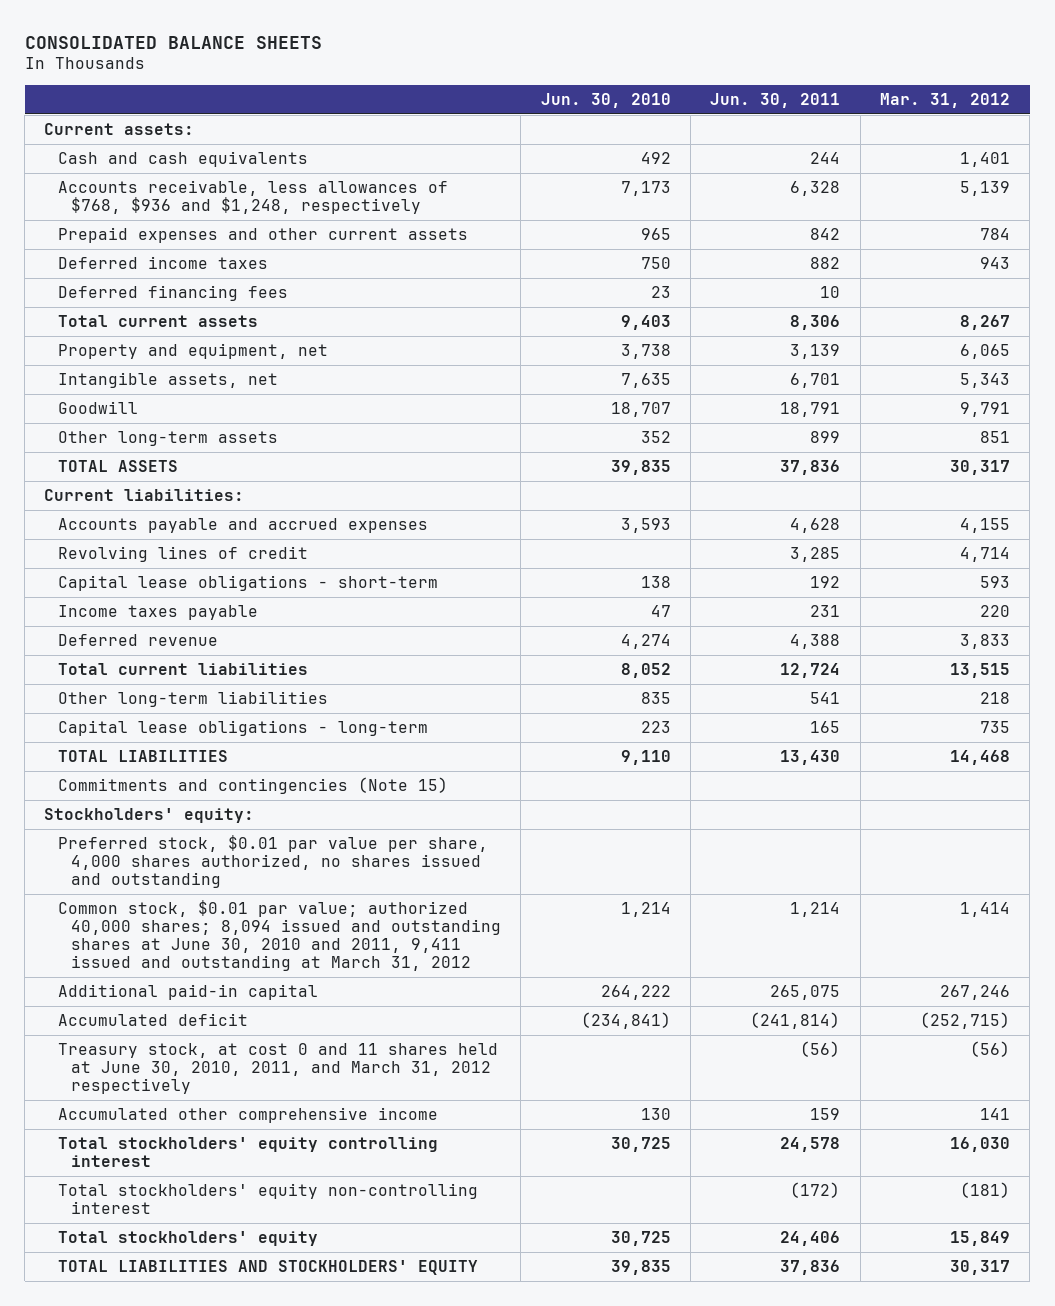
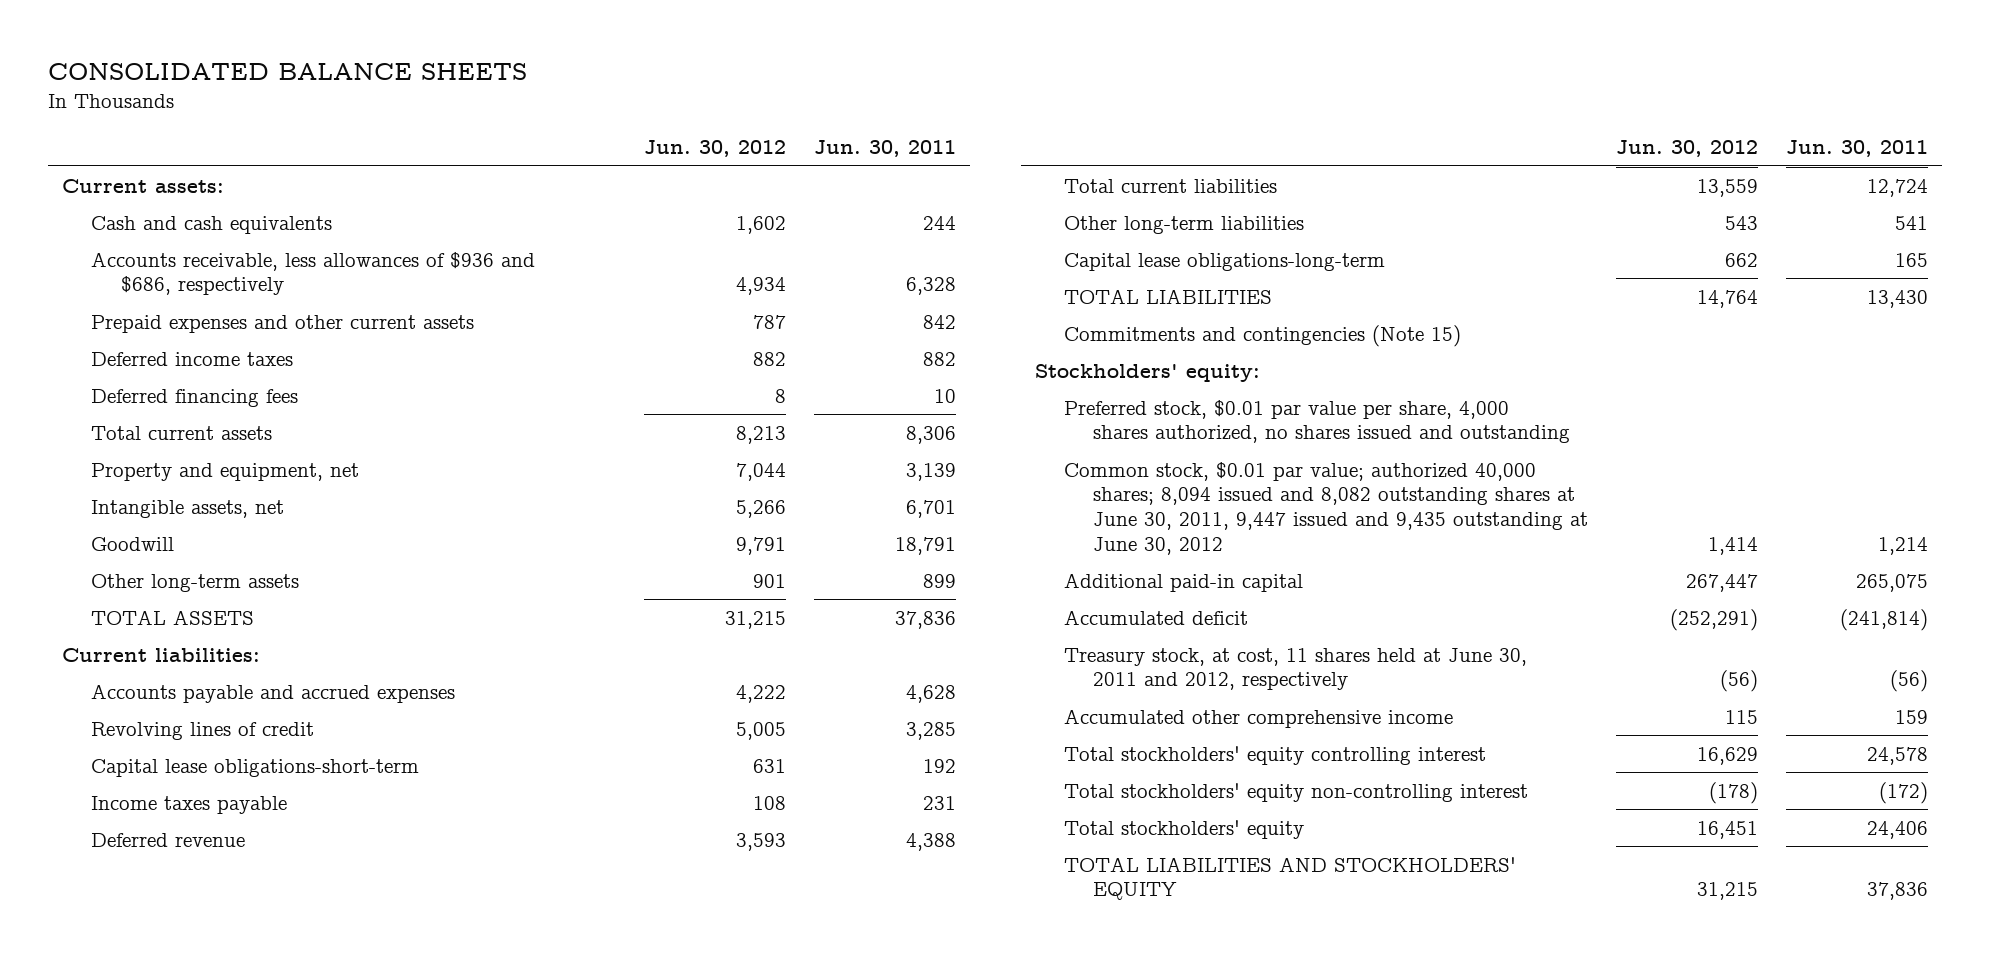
- | Jun. 30, 2010 | Jun. 30, 2011 | Mar. 31, 2012
+ | Jun. 30, 2012 | Jun. 30, 2011
- Accounts receivable, less allowances of $768, $936 and $1,248, respectively | 7,173 | 6,328 | 5,139
+ Accounts receivable, less allowances of $936 and $686, respectively | 4,934 | 6,328
- Capital lease obligations - short-term | 138 | 192 | 593
+ Capital lease obligations-short-term | 631 | 192
- Capital lease obligations - long-term | 223 | 165 | 735
+ Capital lease obligations-long-term | 662 | 165
- Common stock, $0.01 par value; authorized 40,000 shares; 8,094 issued and outstanding shares at June 30, 2010 and 2011, 9,411 issued and outstanding at March 31, 2012 | 1,214 | 1,214 | 1,414
+ Common stock, $0.01 par value; authorized 40,000 shares; 8,094 issued and 8,082 outstanding shares at June 30, 2011, 9,447 issued and 9,435 outstanding at June 30, 2012 | 1,414 | 1,214
- Treasury stock, at cost 0 and 11 shares held at June 30, 2010, 2011, and March 31, 2012 respectively | | (56) | (56)
+ Treasury stock, at cost, 11 shares held at June 30, 2011 and 2012, respectively | (56) | (56)

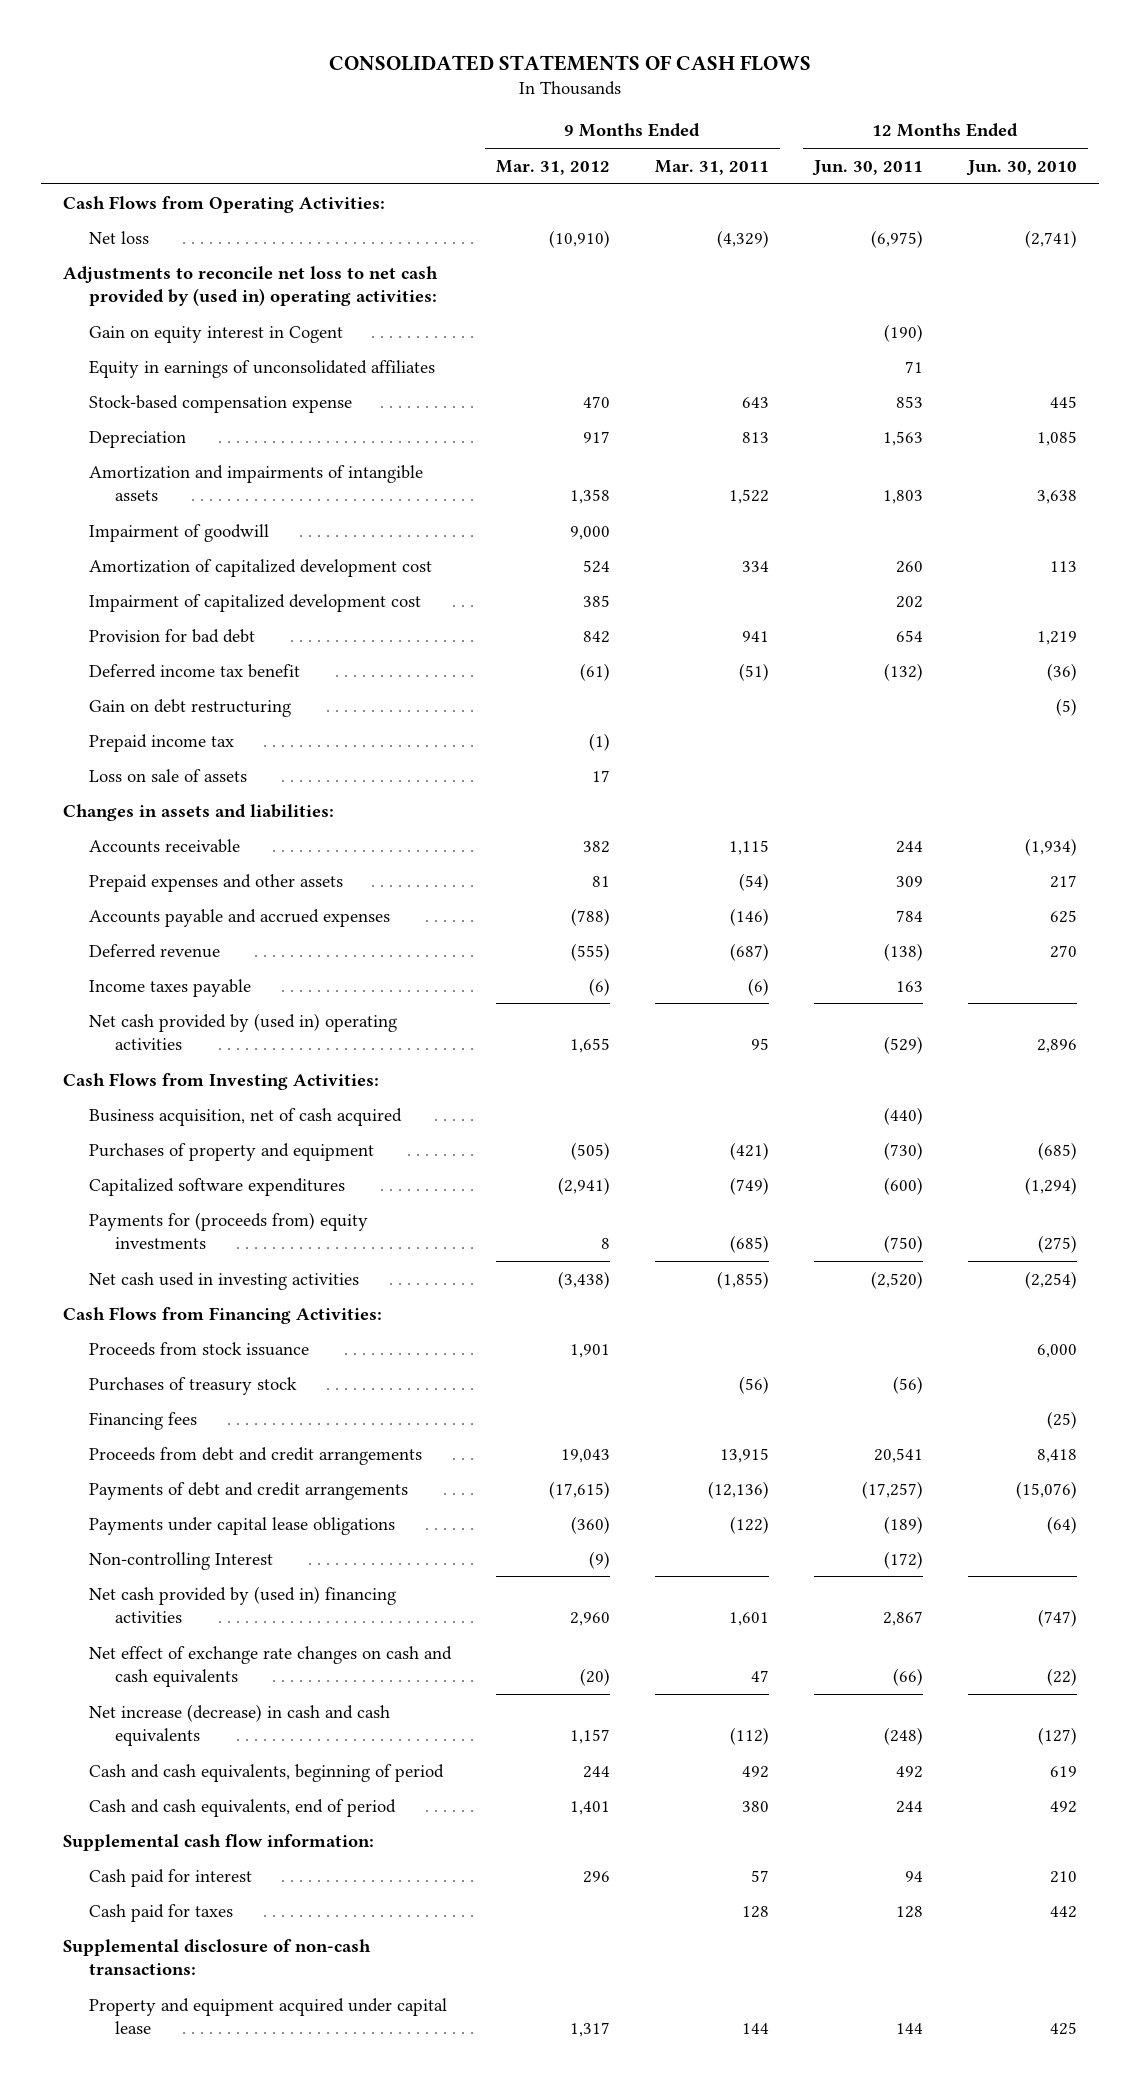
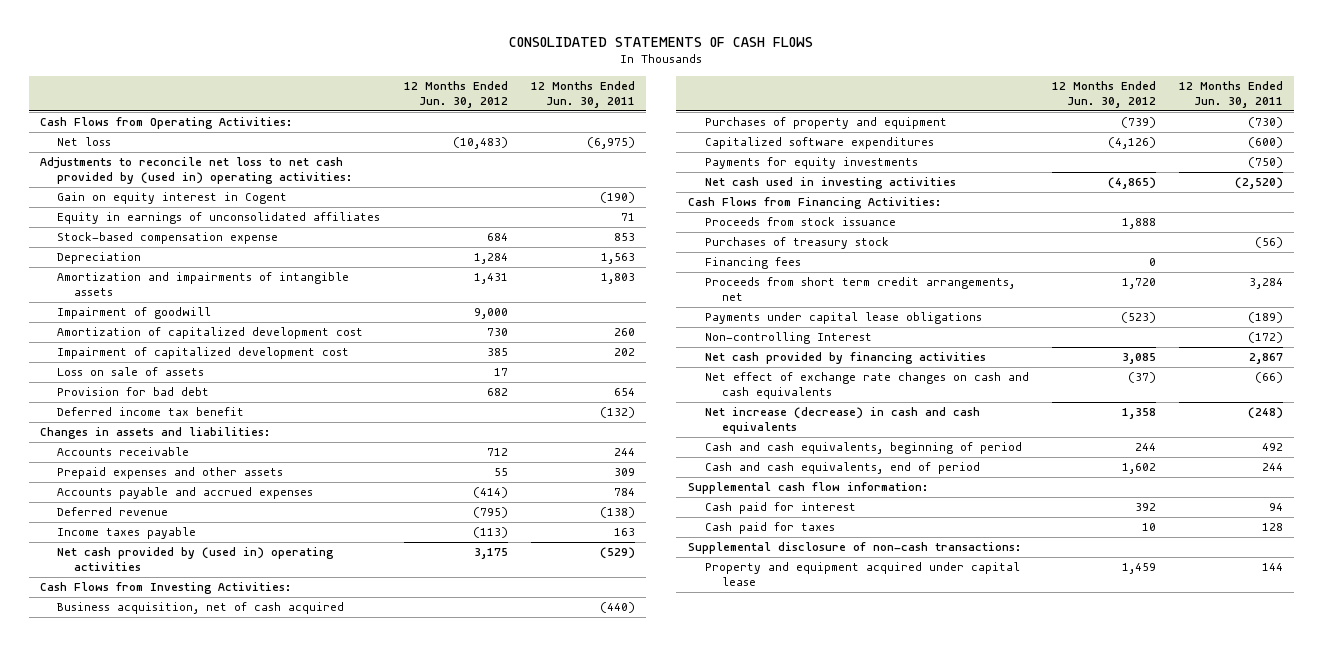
- | 9 Months Ended Mar. 31, 2012 | 9 Months Ended Mar. 31, 2011 | 12 Months Ended Jun. 30, 2011 | 12 Months Ended Jun. 30, 2010
+ | 12 Months Ended Jun. 30, 2012 | 12 Months Ended Jun. 30, 2011
moved up: Loss on sale of assets | 17 |
- Gain on debt restructuring | | | | (5)
- Prepaid income tax | (1) | | |
- Payments for (proceeds from) equity investments | 8 | (685) | (750) | (275)
+ Payments for equity investments | | (750)
- Proceeds from debt and credit arrangements | 19,043 | 13,915 | 20,541 | 8,418
- Payments of debt and credit arrangements | (17,615) | (12,136) | (17,257) | (15,076)
+ Proceeds from short term credit arrangements, net | 1,720 | 3,284
- Net cash provided by (used in) financing activities | 2,960 | 1,601 | 2,867 | (747)
+ Net cash provided by financing activities | 3,085 | 2,867

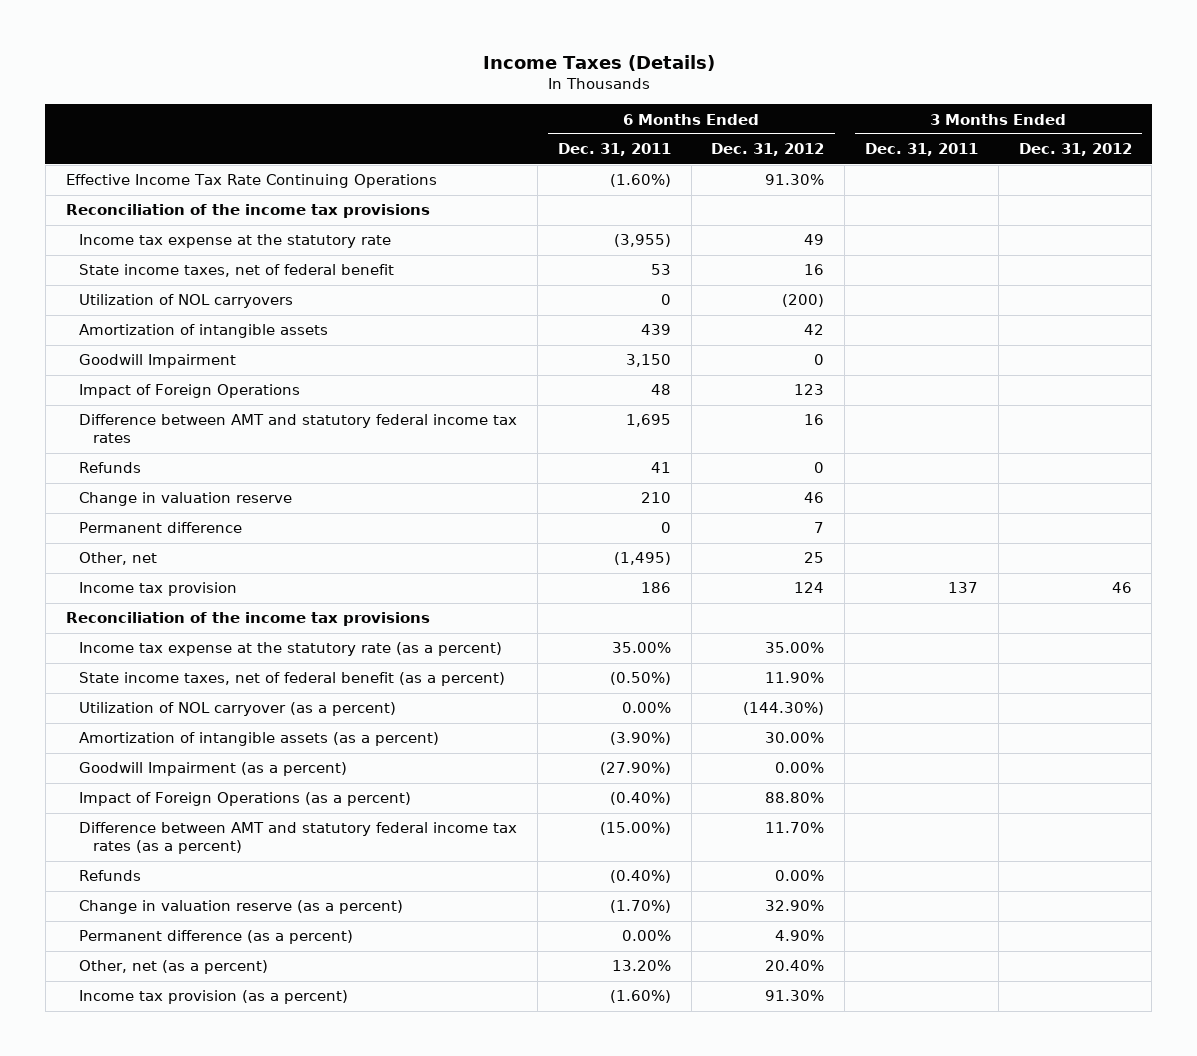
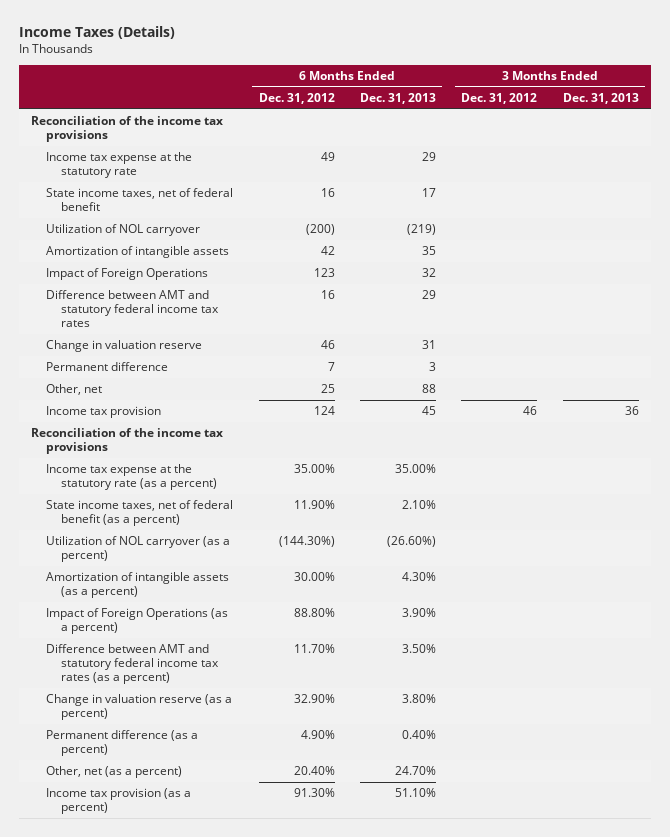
- | 6 Months Ended Dec. 31, 2011 | 6 Months Ended Dec. 31, 2012 | 3 Months Ended Dec. 31, 2011 | 3 Months Ended Dec. 31, 2012
+ | 6 Months Ended Dec. 31, 2012 | 6 Months Ended Dec. 31, 2013 | 3 Months Ended Dec. 31, 2012 | 3 Months Ended Dec. 31, 2013
- Effective Income Tax Rate Continuing Operations | (1.60%) | 91.30% | |
- Utilization of NOL carryovers | 0 | (200) | |
+ Utilization of NOL carryover | (200) | (219) | |
- Goodwill Impairment | 3,150 | 0 | |
- Refunds | 41 | 0 | |
- Goodwill Impairment (as a percent) | (27.90%) | 0.00% | |
- Refunds | (0.40%) | 0.00% | |

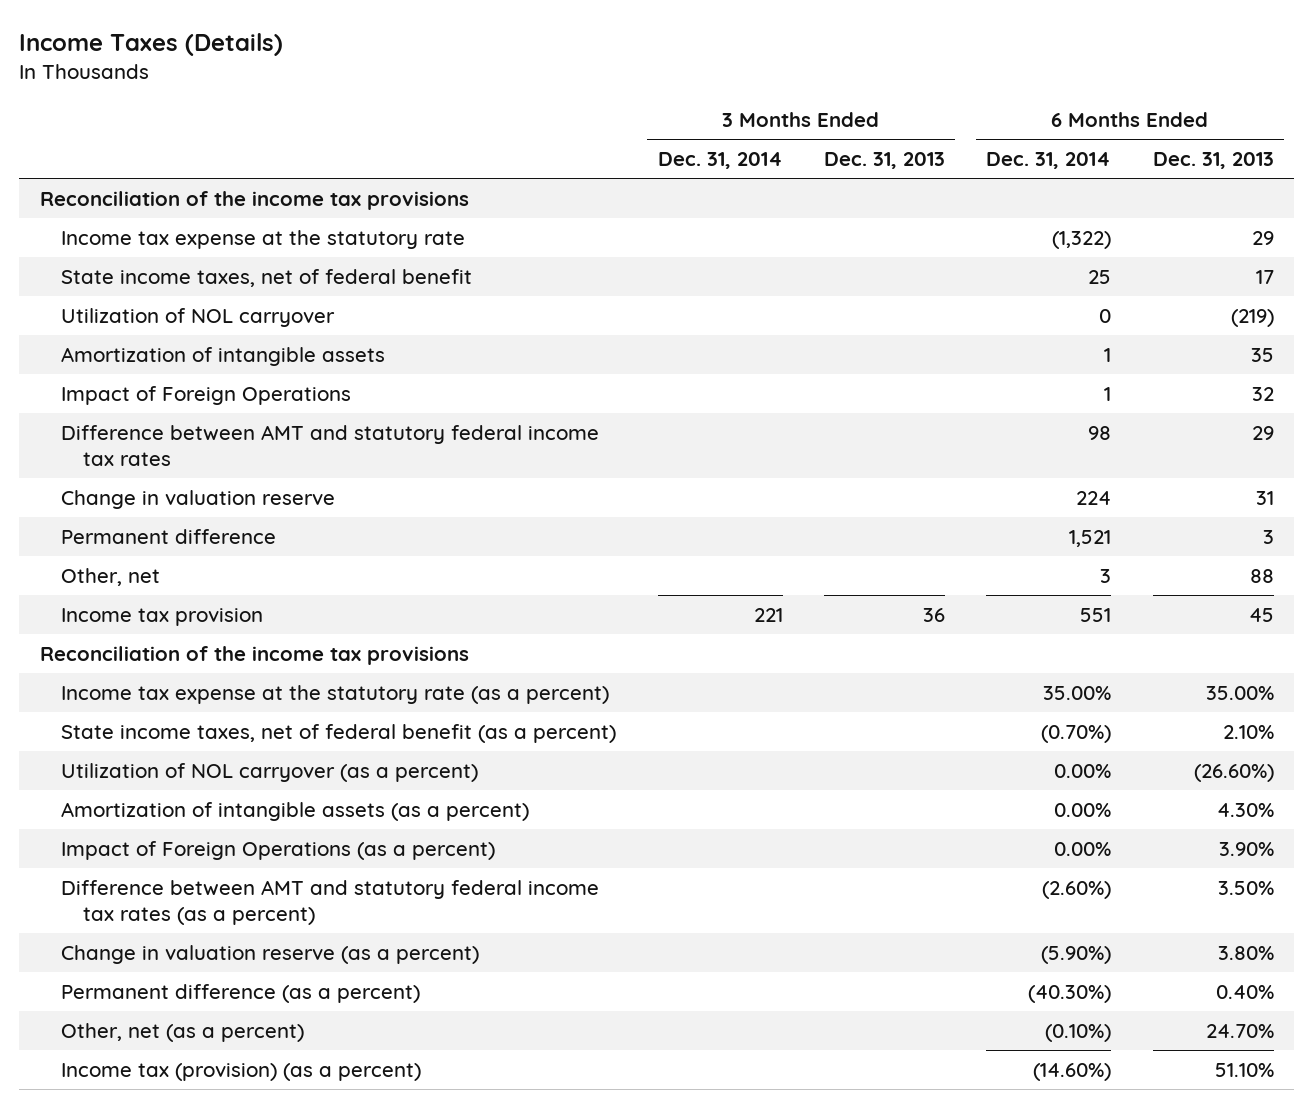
- | 6 Months Ended Dec. 31, 2012 | 6 Months Ended Dec. 31, 2013 | 3 Months Ended Dec. 31, 2012 | 3 Months Ended Dec. 31, 2013
+ | 3 Months Ended Dec. 31, 2014 | 3 Months Ended Dec. 31, 2013 | 6 Months Ended Dec. 31, 2014 | 6 Months Ended Dec. 31, 2013
- Income tax provision (as a percent) | 91.30% | 51.10% | |
+ Income tax (provision) (as a percent) | | | (14.60%) | 51.10%

